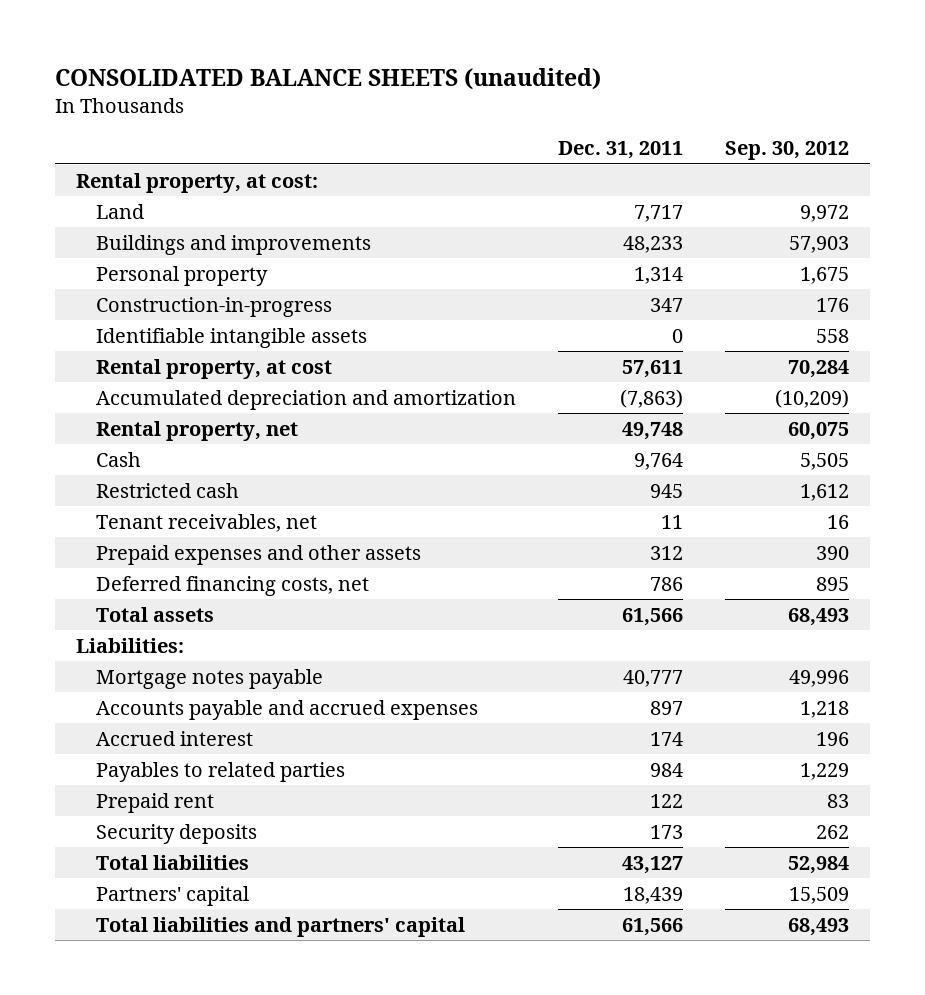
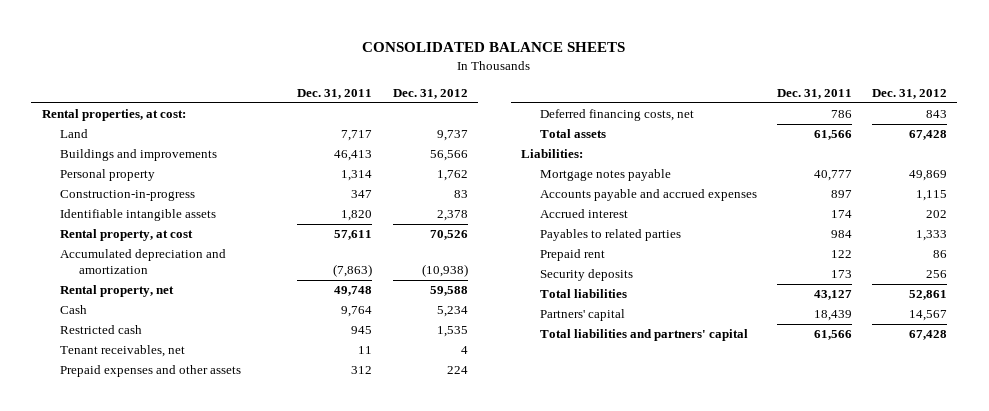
- CONSOLIDATED BALANCE SHEETS (unaudited)
+ CONSOLIDATED BALANCE SHEETS
- | Dec. 31, 2011 | Sep. 30, 2012
+ | Dec. 31, 2011 | Dec. 31, 2012
- Rental property, at cost:
+ Rental properties, at cost:
- Buildings and improvements | 48,233 | 57,903
+ Buildings and improvements | 46,413 | 56,566
- Identifiable intangible assets | 0 | 558
+ Identifiable intangible assets | 1,820 | 2,378

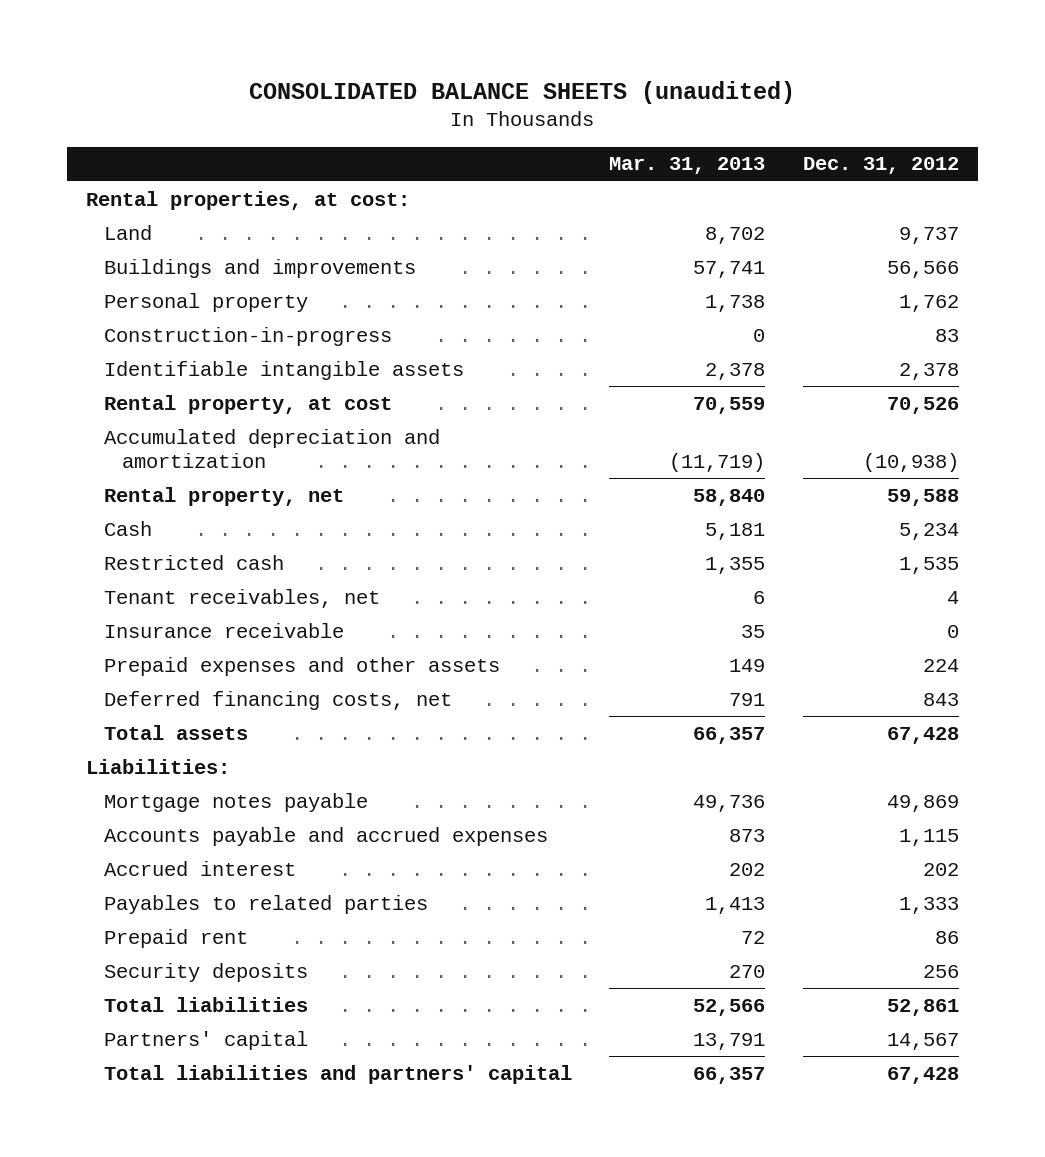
- CONSOLIDATED BALANCE SHEETS
+ CONSOLIDATED BALANCE SHEETS (unaudited)
- | Dec. 31, 2011 | Dec. 31, 2012
+ | Mar. 31, 2013 | Dec. 31, 2012
+ Insurance receivable | 35 | 0

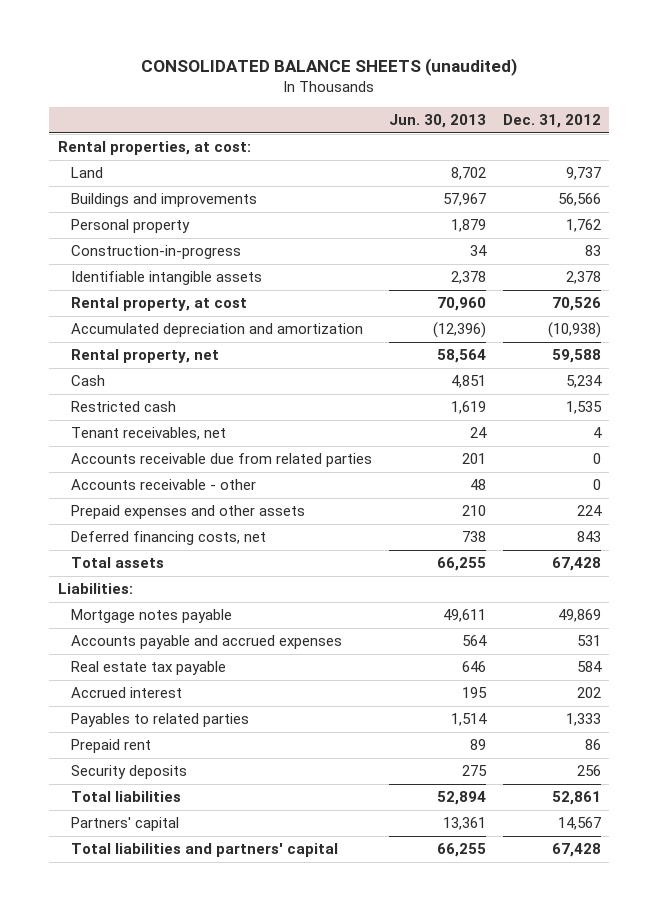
- | Mar. 31, 2013 | Dec. 31, 2012
+ | Jun. 30, 2013 | Dec. 31, 2012
- Insurance receivable | 35 | 0
+ Accounts receivable due from related parties | 201 | 0
+ Accounts receivable - other | 48 | 0
- Accounts payable and accrued expenses | 873 | 1,115
+ Accounts payable and accrued expenses | 564 | 531
+ Real estate tax payable | 646 | 584

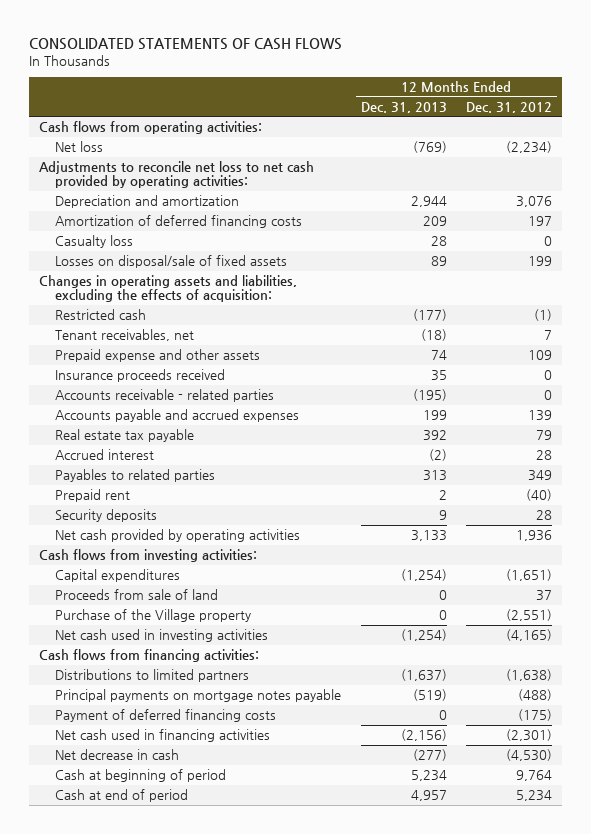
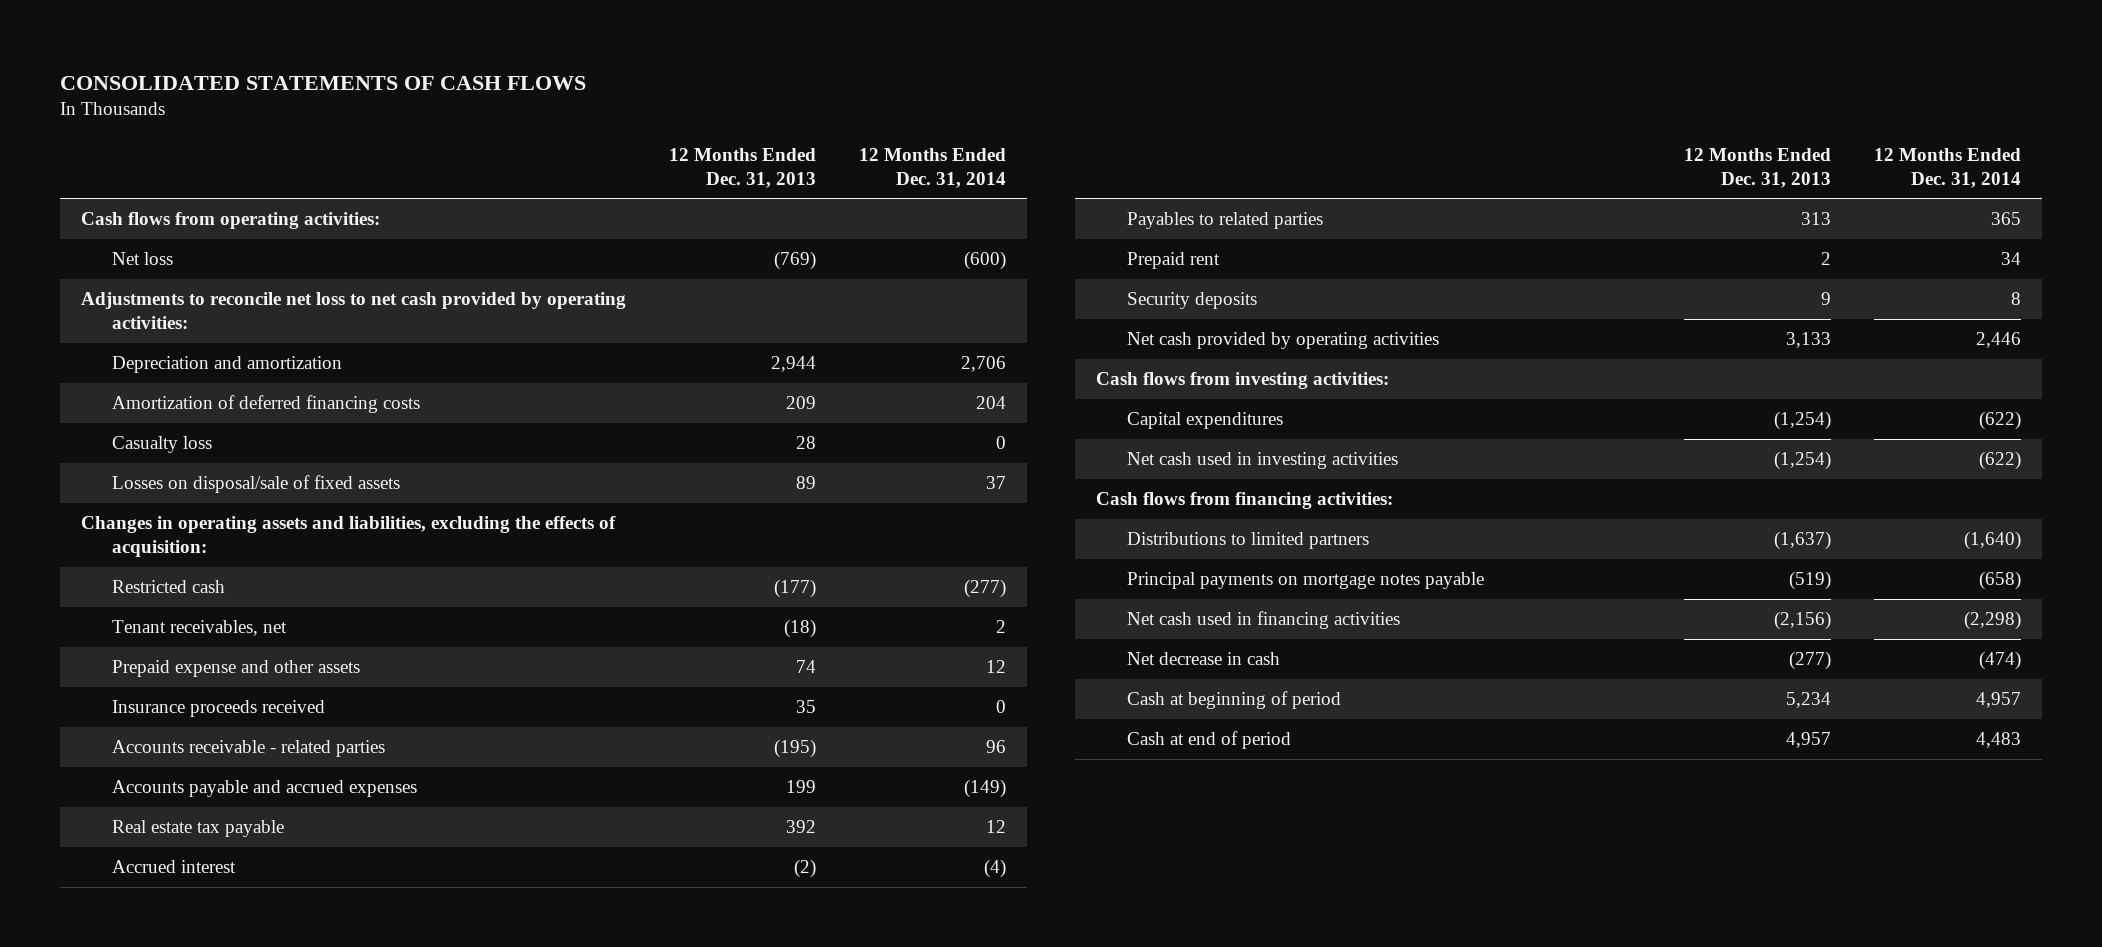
- | 12 Months Ended Dec. 31, 2013 | 12 Months Ended Dec. 31, 2012
+ | 12 Months Ended Dec. 31, 2013 | 12 Months Ended Dec. 31, 2014
- Proceeds from sale of land | 0 | 37
- Purchase of the Village property | 0 | (2,551)
- Payment of deferred financing costs | 0 | (175)

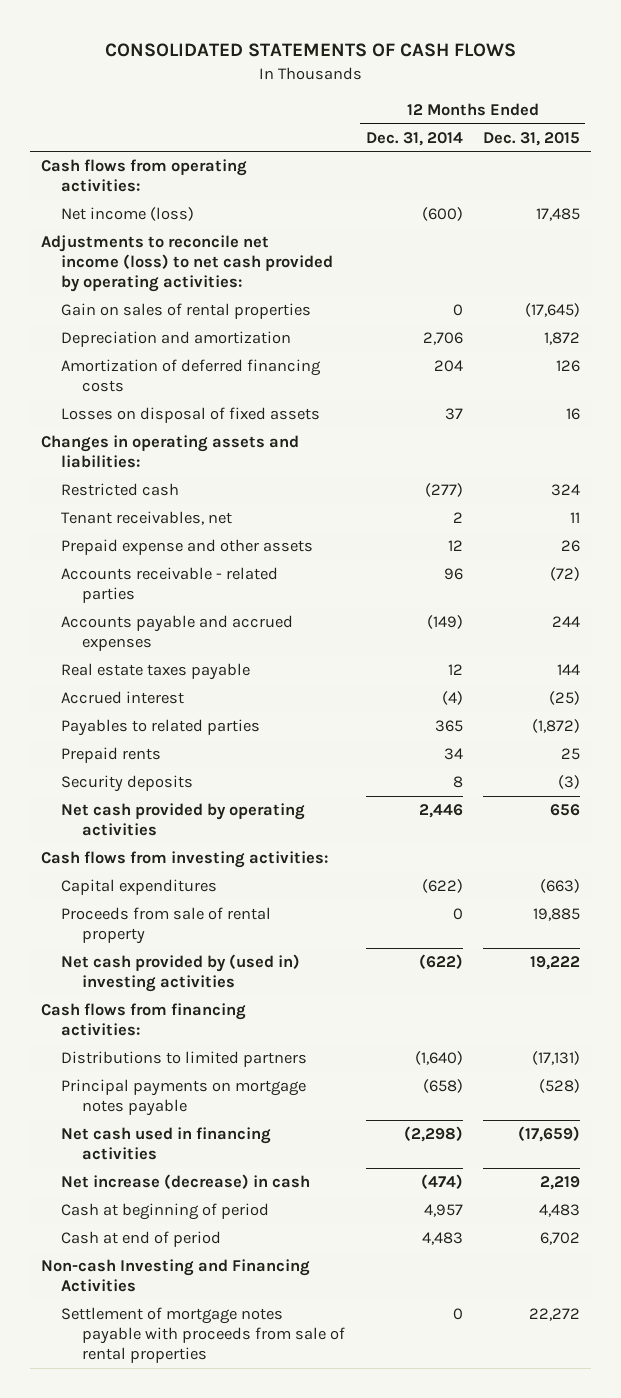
- | 12 Months Ended Dec. 31, 2013 | 12 Months Ended Dec. 31, 2014
+ | 12 Months Ended Dec. 31, 2014 | 12 Months Ended Dec. 31, 2015
- Net loss | (769) | (600)
- Adjustments to reconcile net loss to net cash provided by operating activities:
+ Net income (loss) | (600) | 17,485
+ Adjustments to reconcile net income (loss) to net cash provided by operating activities:
+ Gain on sales of rental properties | 0 | (17,645)
- Casualty loss | 28 | 0
- Losses on disposal/sale of fixed assets | 89 | 37
- Changes in operating assets and liabilities, excluding the effects of acquisition:
+ Losses on disposal of fixed assets | 37 | 16
+ Changes in operating assets and liabilities:
- Insurance proceeds received | 35 | 0
- Real estate tax payable | 392 | 12
+ Real estate taxes payable | 12 | 144
- Prepaid rent | 2 | 34
+ Prepaid rents | 34 | 25
- Net cash used in investing activities | (1,254) | (622)
+ Proceeds from sale of rental property | 0 | 19,885
+ Net cash provided by (used in) investing activities | (622) | 19,222
- Net decrease in cash | (277) | (474)
+ Net increase (decrease) in cash | (474) | 2,219
+ Non-cash Investing and Financing Activities
+ Settlement of mortgage notes payable with proceeds from sale of rental properties | 0 | 22,272

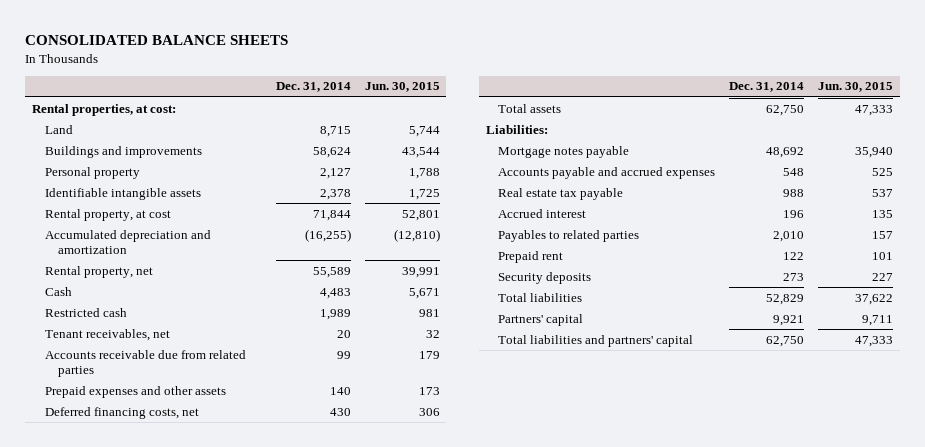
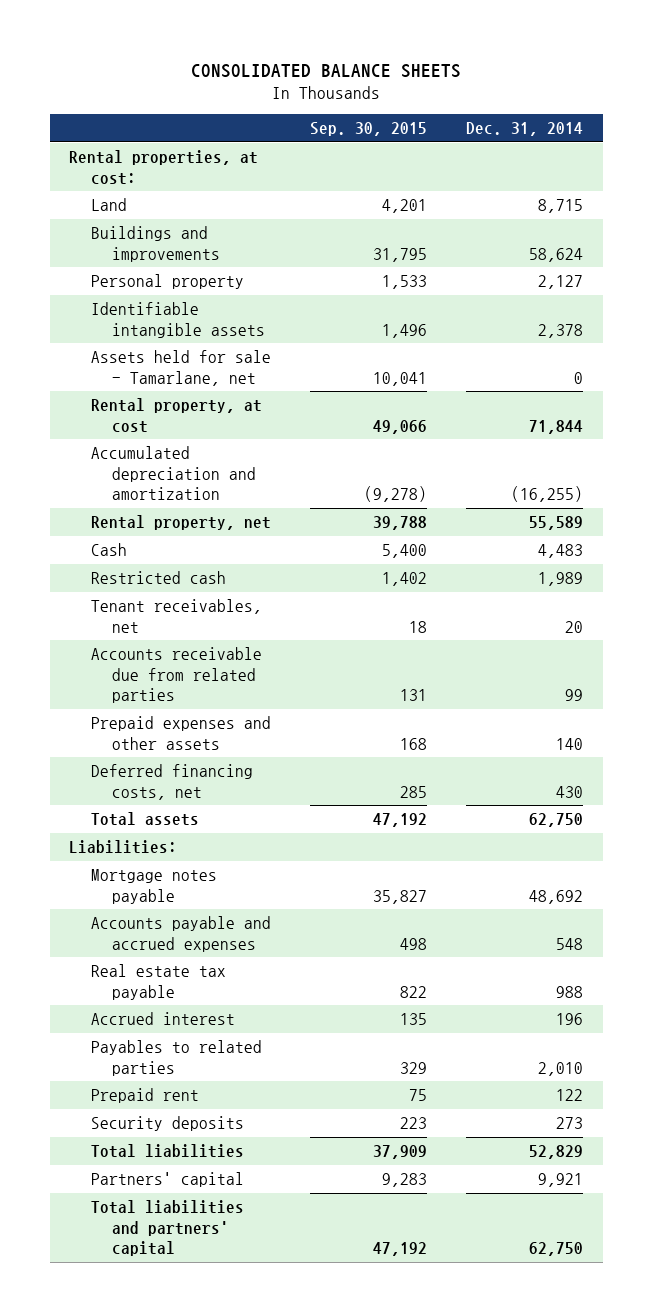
- | Dec. 31, 2014 | Jun. 30, 2015
+ | Sep. 30, 2015 | Dec. 31, 2014
+ Assets held for sale - Tamarlane, net | 10,041 | 0

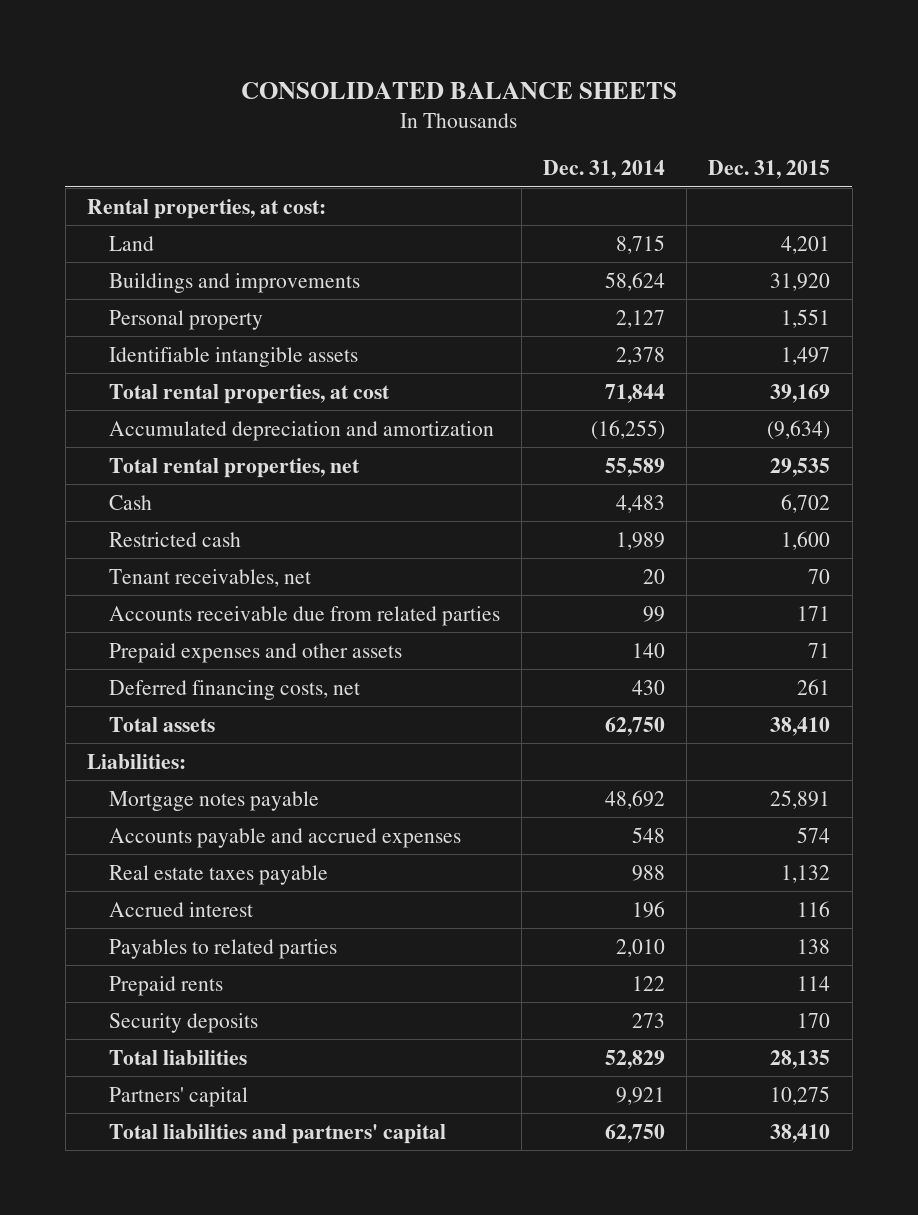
- | Sep. 30, 2015 | Dec. 31, 2014
+ | Dec. 31, 2014 | Dec. 31, 2015
- Assets held for sale - Tamarlane, net | 10,041 | 0
- Rental property, at cost | 49,066 | 71,844
+ Total rental properties, at cost | 71,844 | 39,169
- Rental property, net | 39,788 | 55,589
+ Total rental properties, net | 55,589 | 29,535
- Real estate tax payable | 822 | 988
+ Real estate taxes payable | 988 | 1,132
- Prepaid rent | 75 | 122
+ Prepaid rents | 122 | 114

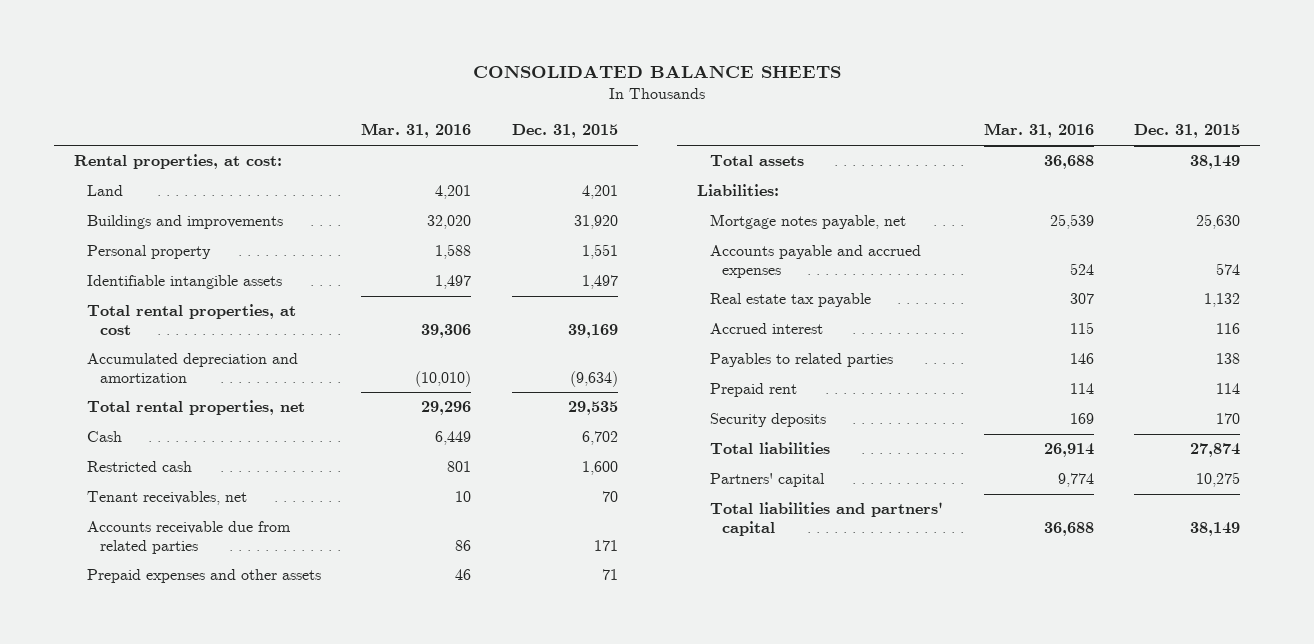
- | Dec. 31, 2014 | Dec. 31, 2015
+ | Mar. 31, 2016 | Dec. 31, 2015
- Deferred financing costs, net | 430 | 261
- Total assets | 62,750 | 38,410
+ Total assets | 36,688 | 38,149
- Mortgage notes payable | 48,692 | 25,891
+ Mortgage notes payable, net | 25,539 | 25,630
- Real estate taxes payable | 988 | 1,132
+ Real estate tax payable | 307 | 1,132
- Prepaid rents | 122 | 114
+ Prepaid rent | 114 | 114
- Total liabilities | 52,829 | 28,135
+ Total liabilities | 26,914 | 27,874
- Total liabilities and partners' capital | 62,750 | 38,410
+ Total liabilities and partners' capital | 36,688 | 38,149

